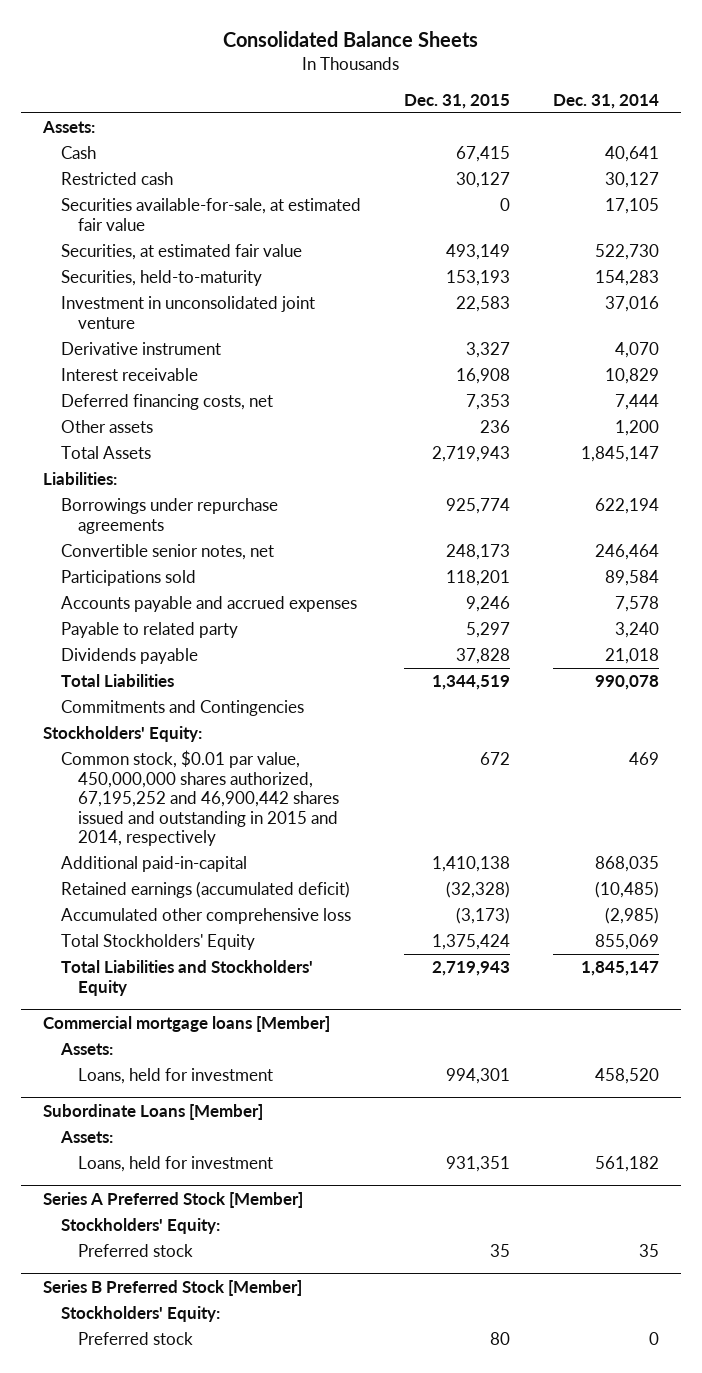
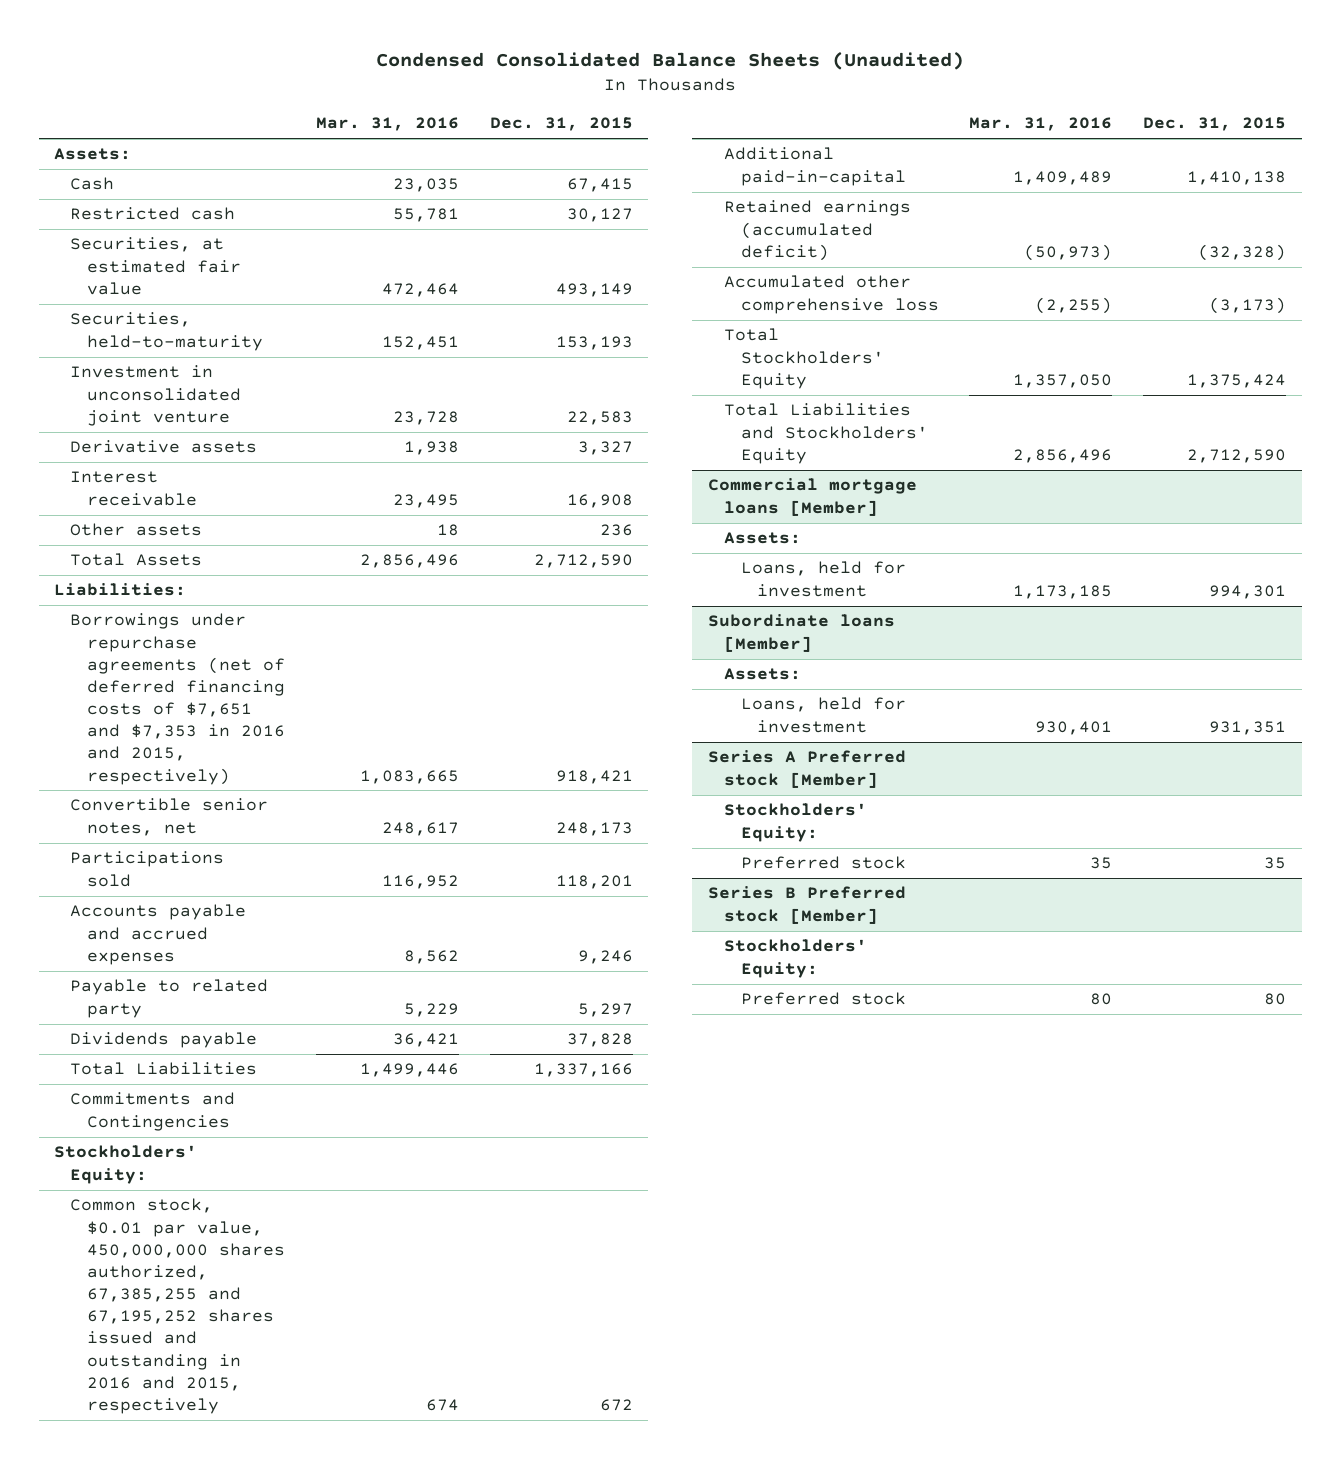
- Consolidated Balance Sheets
+ Condensed Consolidated Balance Sheets (Unaudited)
- | Dec. 31, 2015 | Dec. 31, 2014
+ | Mar. 31, 2016 | Dec. 31, 2015
- Securities available-for-sale, at estimated fair value | 0 | 17,105
- Derivative instrument | 3,327 | 4,070
+ Derivative assets | 1,938 | 3,327
- Deferred financing costs, net | 7,353 | 7,444
- Total Assets | 2,719,943 | 1,845,147
+ Total Assets | 2,856,496 | 2,712,590
- Borrowings under repurchase agreements | 925,774 | 622,194
+ Borrowings under repurchase agreements (net of deferred financing costs of $7,651 and $7,353 in 2016 and 2015, respectively) | 1,083,665 | 918,421
- Total Liabilities | 1,344,519 | 990,078
+ Total Liabilities | 1,499,446 | 1,337,166
- Common stock, $0.01 par value, 450,000,000 shares authorized, 67,195,252 and 46,900,442 shares issued and outstanding in 2015 and 2014, respectively | 672 | 469
+ Common stock, $0.01 par value, 450,000,000 shares authorized, 67,385,255 and 67,195,252 shares issued and outstanding in 2016 and 2015, respectively | 674 | 672
- Total Liabilities and Stockholders' Equity | 2,719,943 | 1,845,147
+ Total Liabilities and Stockholders' Equity | 2,856,496 | 2,712,590
- Subordinate Loans [Member]
+ Subordinate loans [Member]
- Series A Preferred Stock [Member]
+ Series A Preferred stock [Member]
- Series B Preferred Stock [Member]
+ Series B Preferred stock [Member]

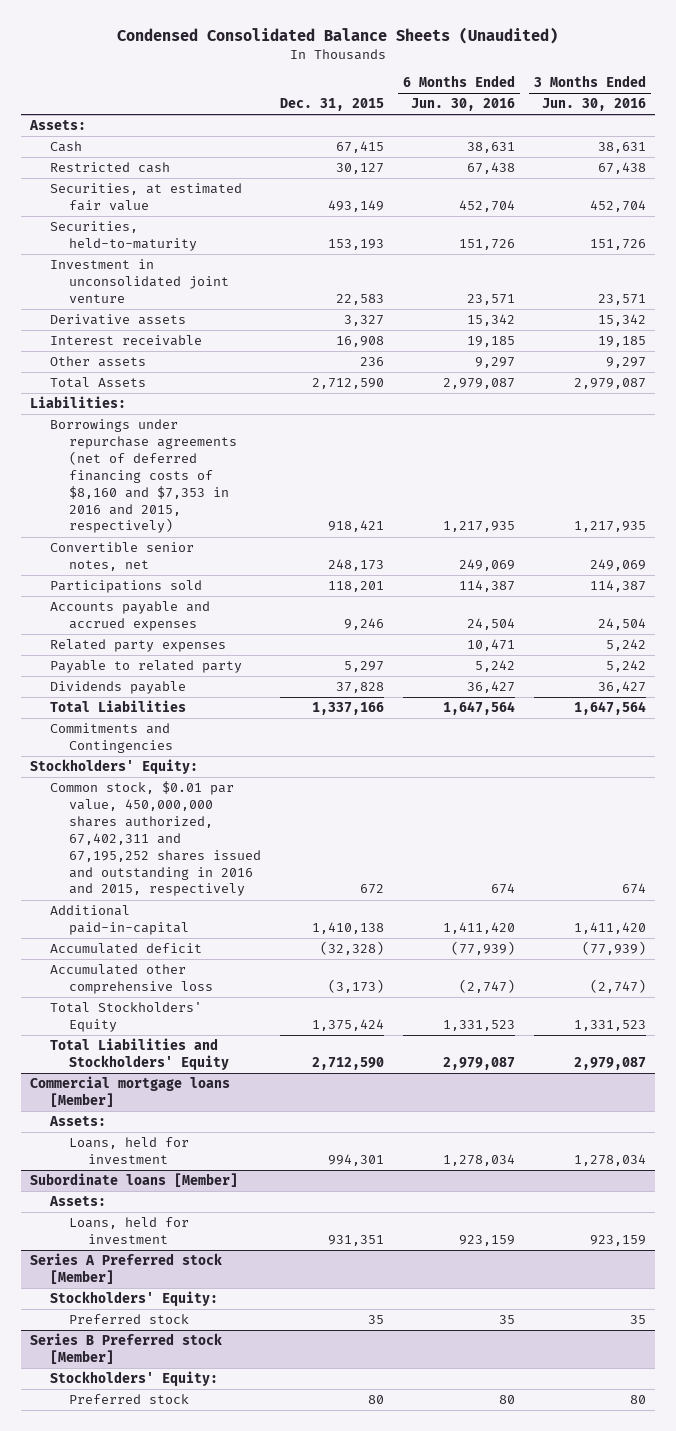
- | Mar. 31, 2016 | Dec. 31, 2015
+ | Dec. 31, 2015 | 6 Months Ended Jun. 30, 2016 | 3 Months Ended Jun. 30, 2016
- Borrowings under repurchase agreements (net of deferred financing costs of $7,651 and $7,353 in 2016 and 2015, respectively) | 1,083,665 | 918,421
+ Borrowings under repurchase agreements (net of deferred financing costs of $8,160 and $7,353 in 2016 and 2015, respectively) | 918,421 | 1,217,935 | 1,217,935
+ Related party expenses | | 10,471 | 5,242
- Common stock, $0.01 par value, 450,000,000 shares authorized, 67,385,255 and 67,195,252 shares issued and outstanding in 2016 and 2015, respectively | 674 | 672
+ Common stock, $0.01 par value, 450,000,000 shares authorized, 67,402,311 and 67,195,252 shares issued and outstanding in 2016 and 2015, respectively | 672 | 674 | 674
- Retained earnings (accumulated deficit) | (50,973) | (32,328)
+ Accumulated deficit | (32,328) | (77,939) | (77,939)

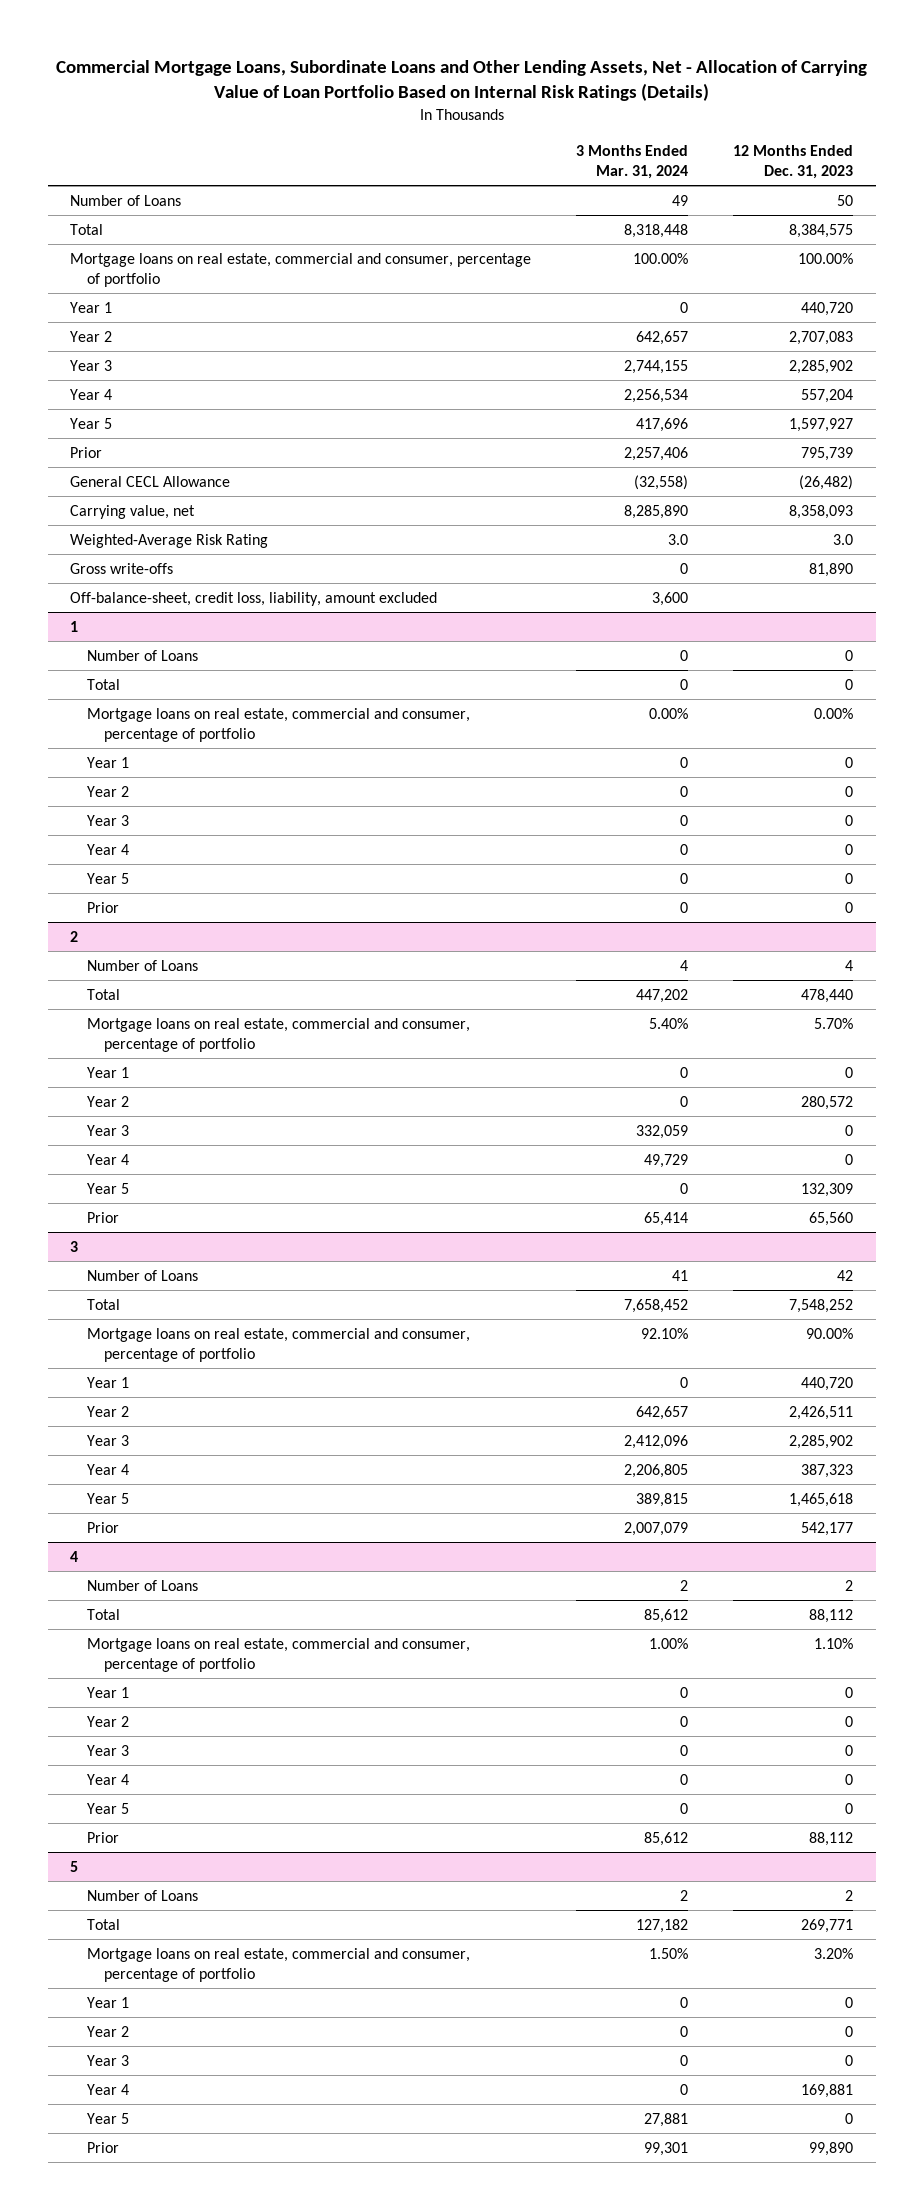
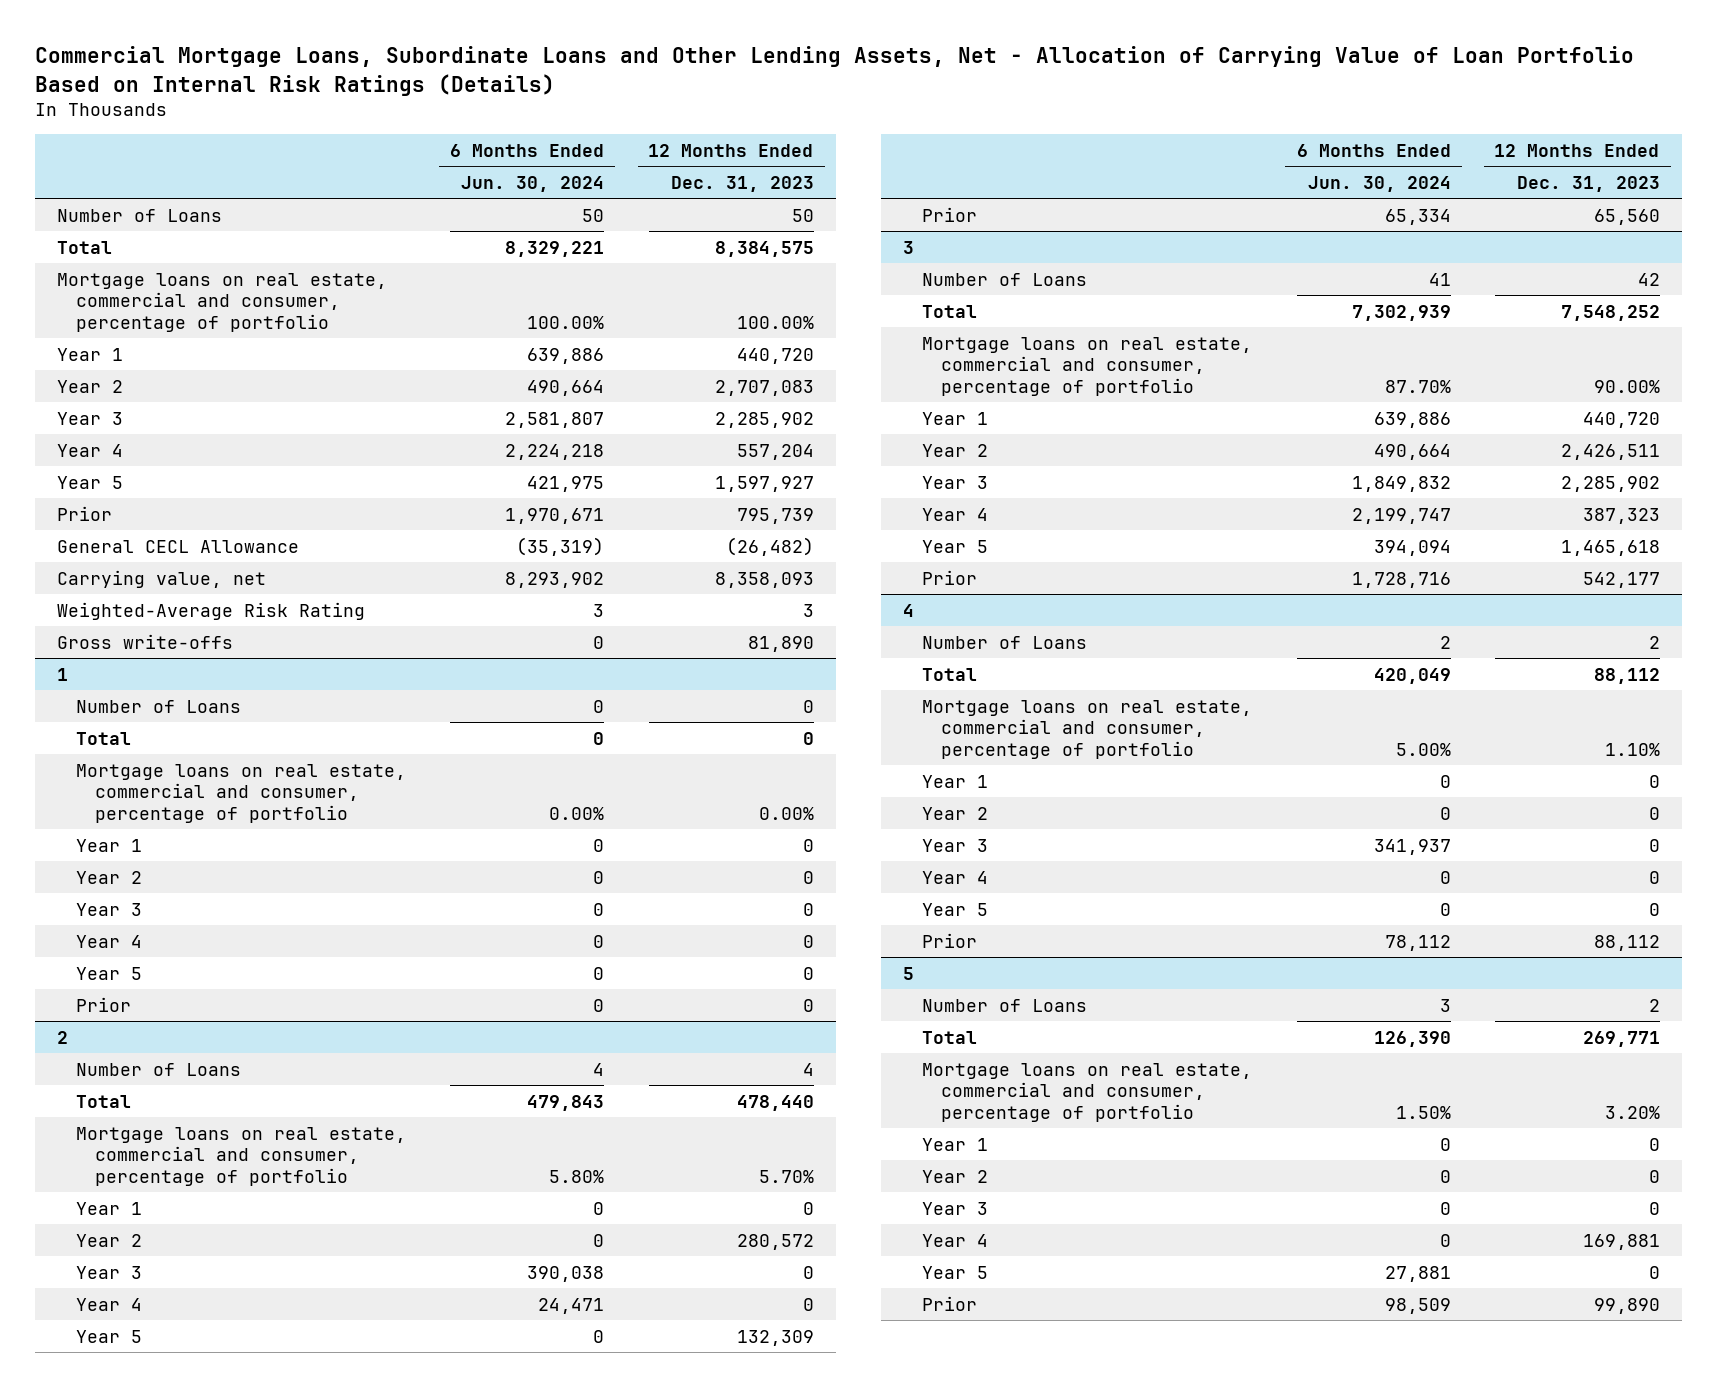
- | 3 Months Ended Mar. 31, 2024 | 12 Months Ended Dec. 31, 2023
+ | 6 Months Ended Jun. 30, 2024 | 12 Months Ended Dec. 31, 2023
- Weighted-Average Risk Rating | 3.0 | 3.0
+ Weighted-Average Risk Rating | 3 | 3
- Off-balance-sheet, credit loss, liability, amount excluded | 3,600 |

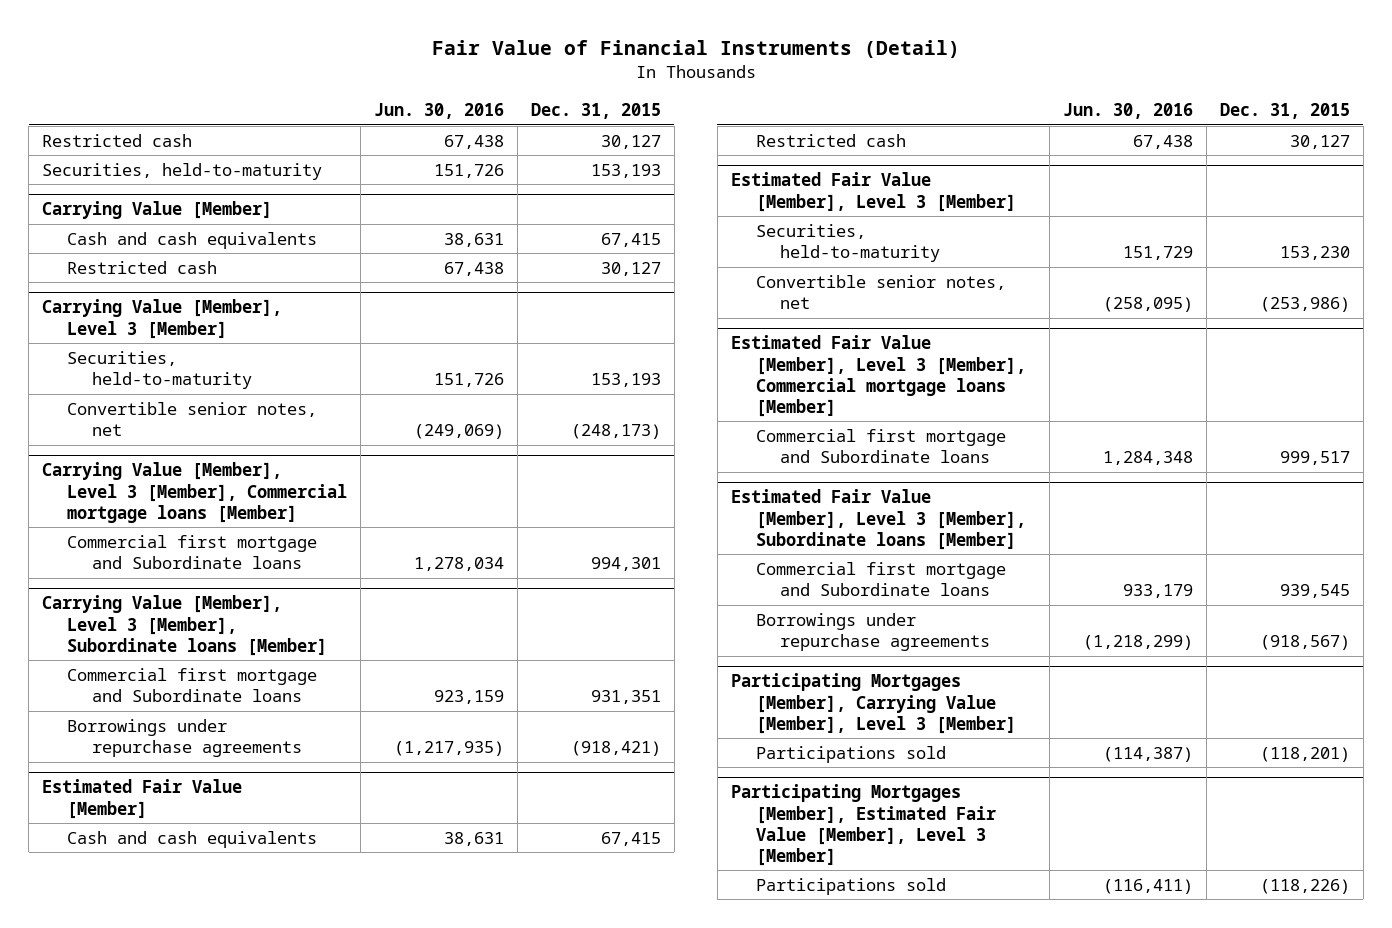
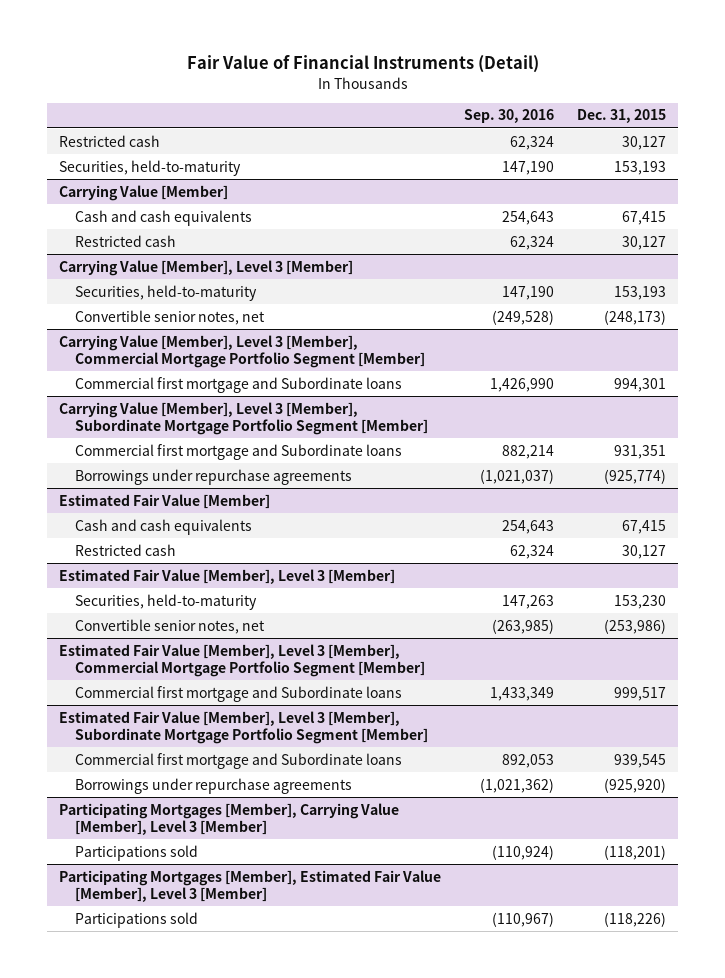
- | Jun. 30, 2016 | Dec. 31, 2015
+ | Sep. 30, 2016 | Dec. 31, 2015
- Carrying Value [Member], Level 3 [Member], Commercial mortgage loans [Member]
+ Carrying Value [Member], Level 3 [Member], Commercial Mortgage Portfolio Segment [Member]
- Carrying Value [Member], Level 3 [Member], Subordinate loans [Member]
+ Carrying Value [Member], Level 3 [Member], Subordinate Mortgage Portfolio Segment [Member]
- Borrowings under repurchase agreements | (1,217,935) | (918,421)
+ Borrowings under repurchase agreements | (1,021,037) | (925,774)
- Estimated Fair Value [Member], Level 3 [Member], Commercial mortgage loans [Member]
+ Estimated Fair Value [Member], Level 3 [Member], Commercial Mortgage Portfolio Segment [Member]
- Estimated Fair Value [Member], Level 3 [Member], Subordinate loans [Member]
+ Estimated Fair Value [Member], Level 3 [Member], Subordinate Mortgage Portfolio Segment [Member]
- Borrowings under repurchase agreements | (1,218,299) | (918,567)
+ Borrowings under repurchase agreements | (1,021,362) | (925,920)

